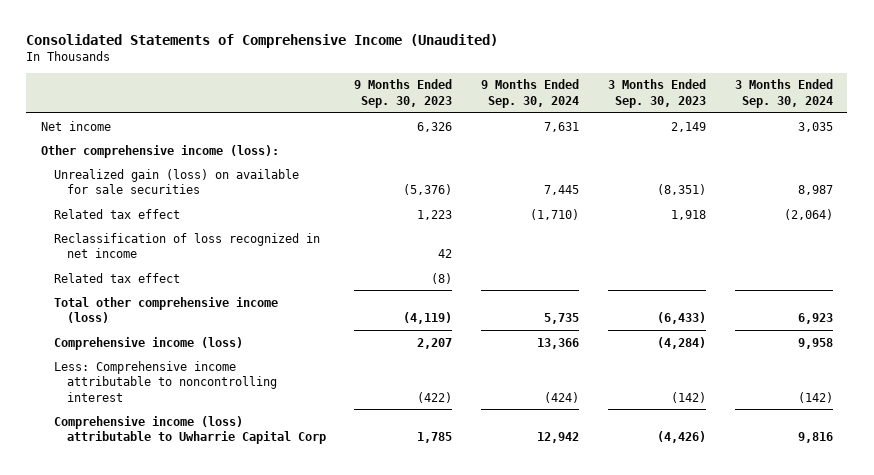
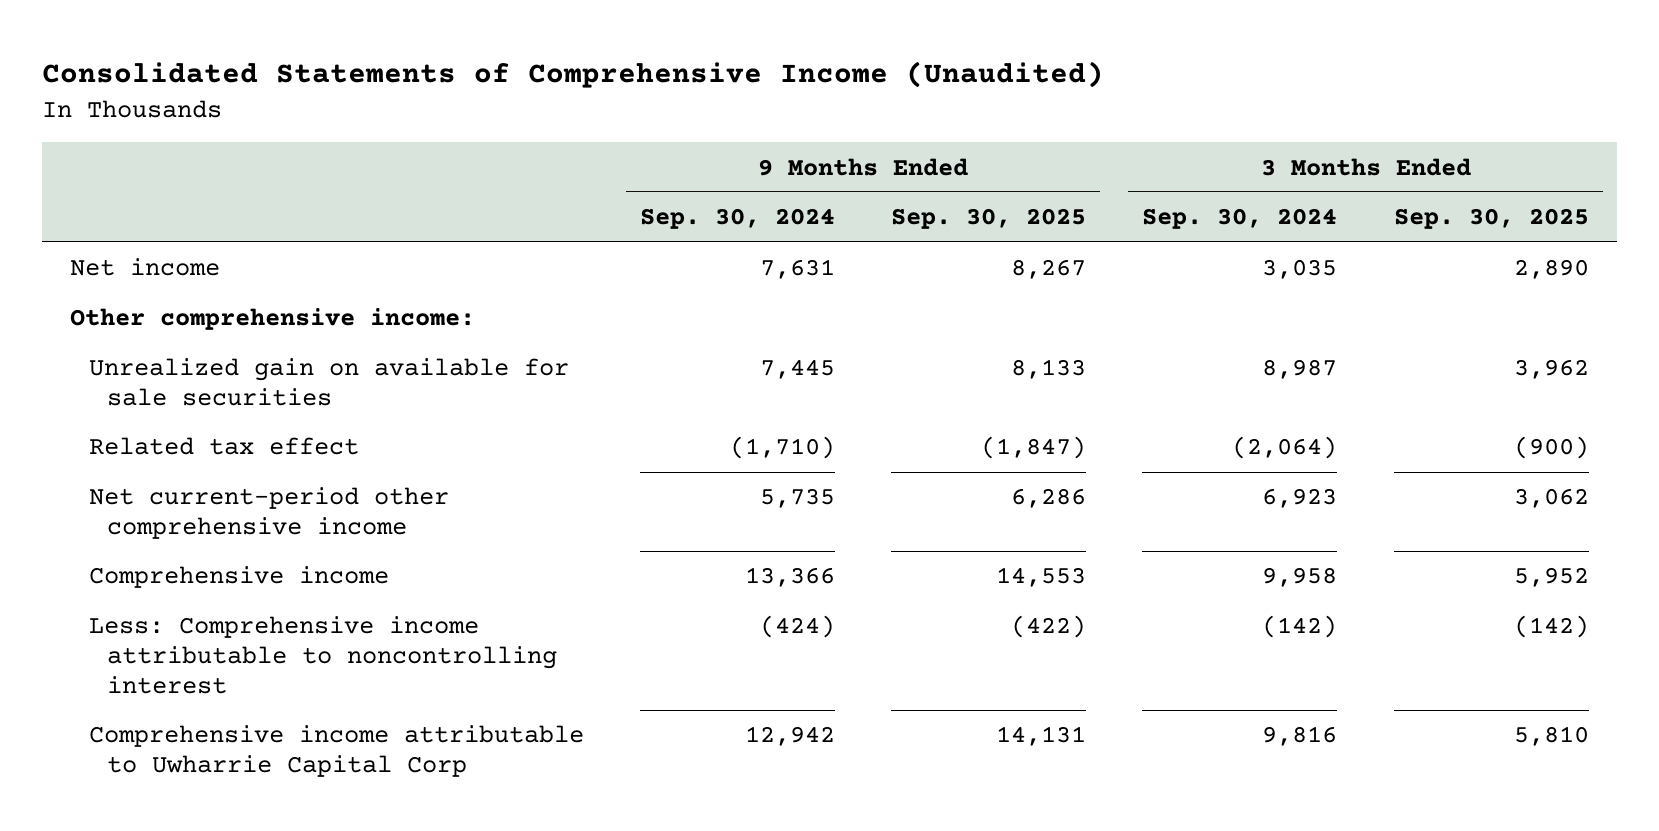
- | 9 Months Ended Sep. 30, 2023 | 9 Months Ended Sep. 30, 2024 | 3 Months Ended Sep. 30, 2023 | 3 Months Ended Sep. 30, 2024
+ | 9 Months Ended Sep. 30, 2024 | 9 Months Ended Sep. 30, 2025 | 3 Months Ended Sep. 30, 2024 | 3 Months Ended Sep. 30, 2025
- Other comprehensive income (loss):
- Unrealized gain (loss) on available for sale securities | (5,376) | 7,445 | (8,351) | 8,987
+ Other comprehensive income:
+ Unrealized gain on available for sale securities | 7,445 | 8,133 | 8,987 | 3,962
- Reclassification of loss recognized in net income | 42 | | |
- Related tax effect | (8) | | |
- Total other comprehensive income (loss) | (4,119) | 5,735 | (6,433) | 6,923
- Comprehensive income (loss) | 2,207 | 13,366 | (4,284) | 9,958
+ Net current-period other comprehensive income | 5,735 | 6,286 | 6,923 | 3,062
+ Comprehensive income | 13,366 | 14,553 | 9,958 | 5,952
- Comprehensive income (loss) attributable to Uwharrie Capital Corp | 1,785 | 12,942 | (4,426) | 9,816
+ Comprehensive income attributable to Uwharrie Capital Corp | 12,942 | 14,131 | 9,816 | 5,810

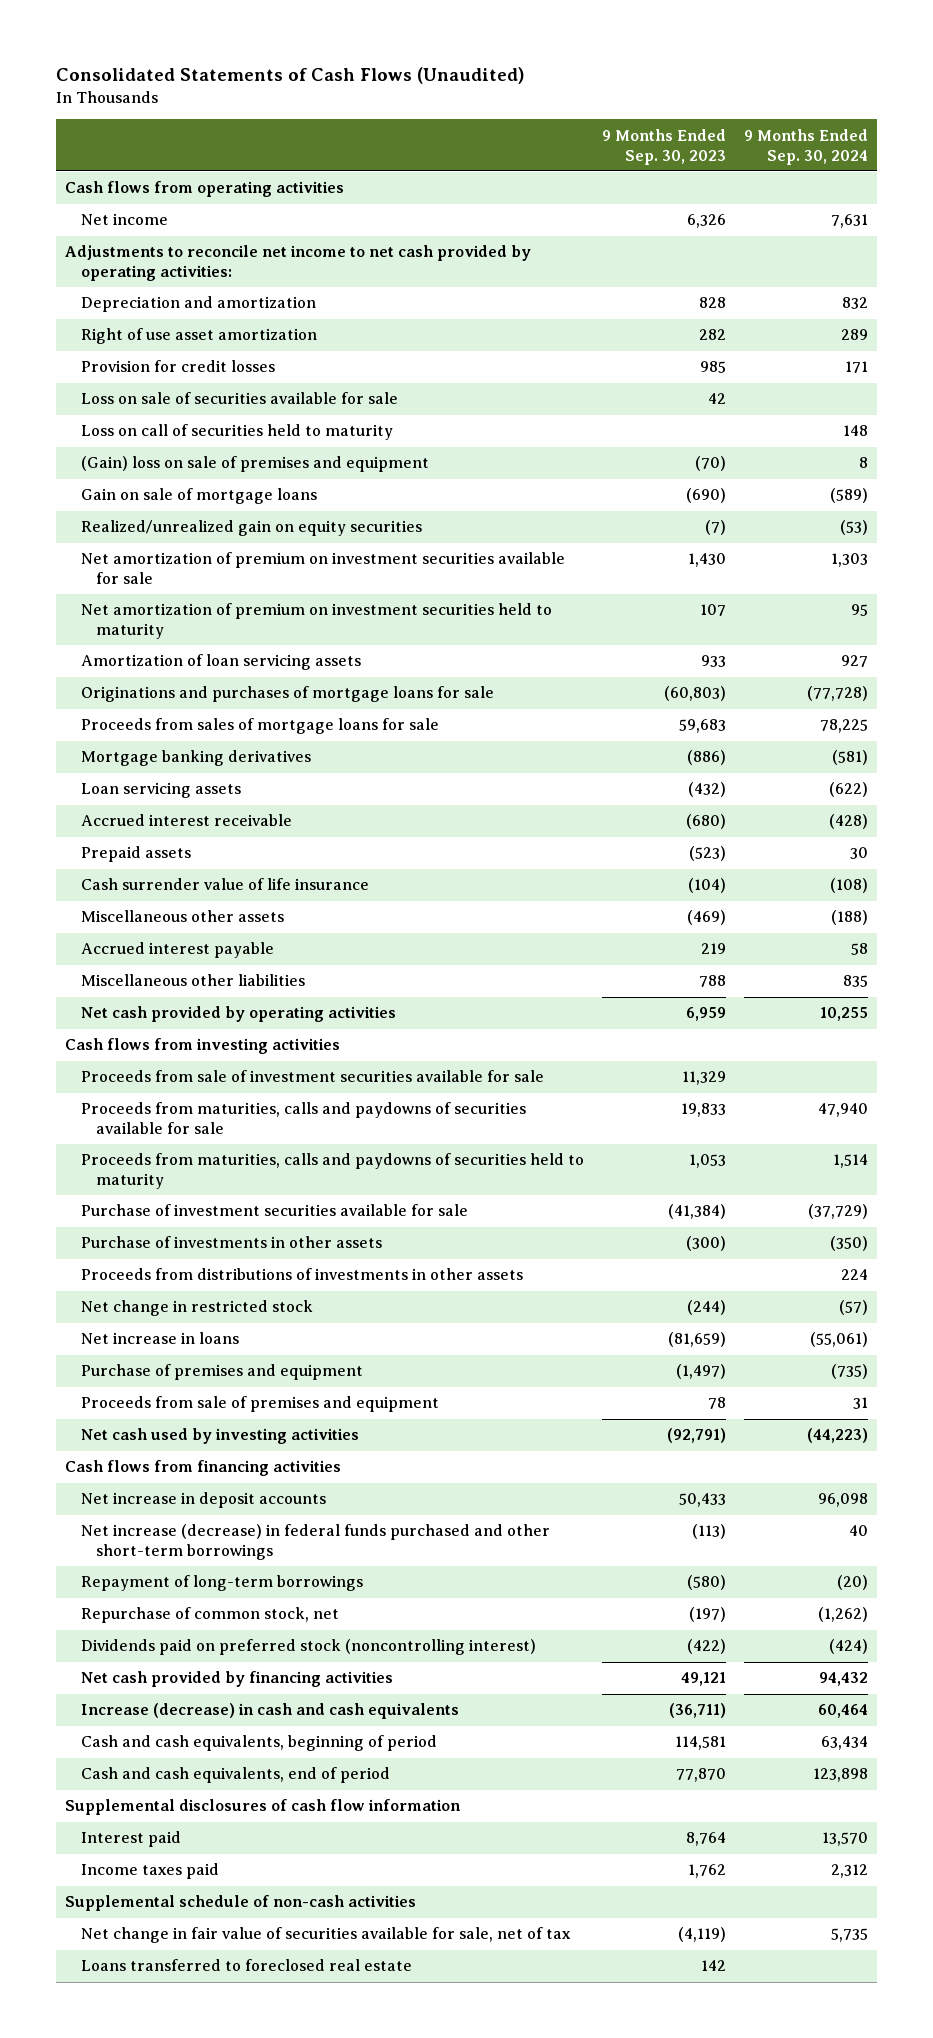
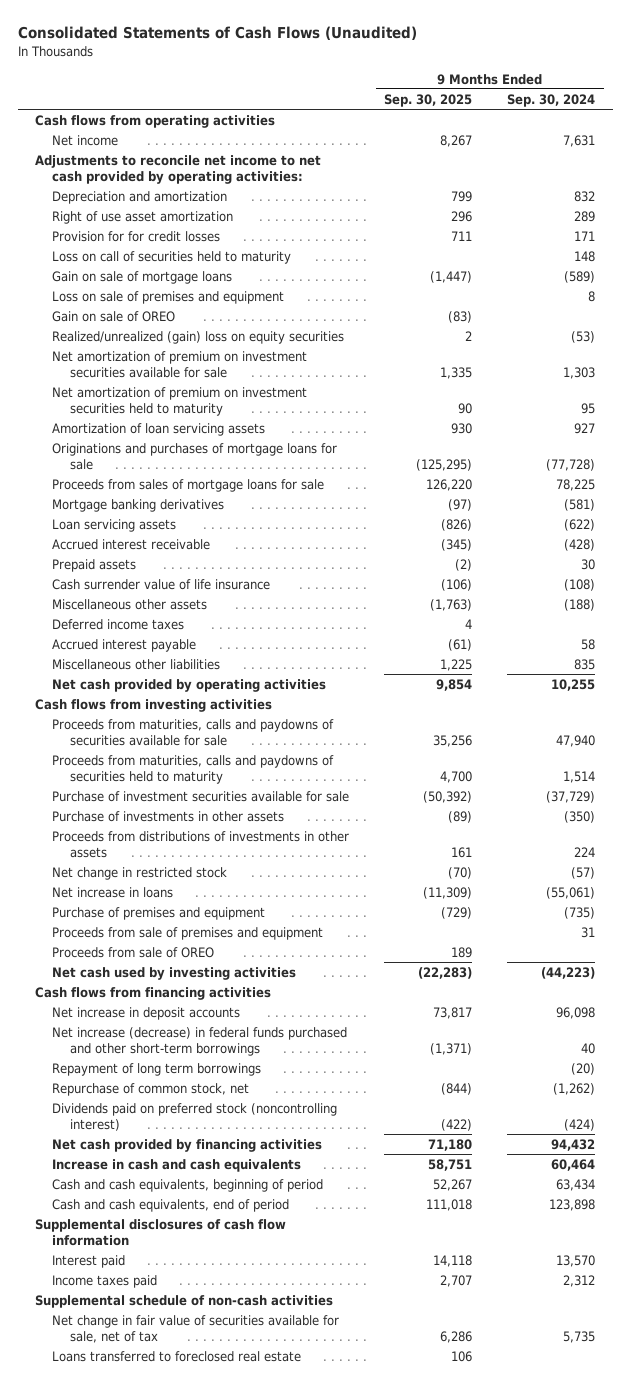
- | 9 Months Ended Sep. 30, 2023 | 9 Months Ended Sep. 30, 2024
+ | 9 Months Ended Sep. 30, 2025 | 9 Months Ended Sep. 30, 2024
- Provision for credit losses | 985 | 171
- Loss on sale of securities available for sale | 42 |
+ Provision for for credit losses | 711 | 171
- (Gain) loss on sale of premises and equipment | (70) | 8
- Realized/unrealized gain on equity securities | (7) | (53)
+ Loss on sale of premises and equipment | | 8
+ Gain on sale of OREO | (83) |
+ Realized/unrealized (gain) loss on equity securities | 2 | (53)
+ Deferred income taxes | 4 |
- Proceeds from sale of investment securities available for sale | 11,329 |
+ Proceeds from sale of OREO | 189 |
- Repayment of long-term borrowings | (580) | (20)
+ Repayment of long term borrowings | | (20)
- Increase (decrease) in cash and cash equivalents | (36,711) | 60,464
+ Increase in cash and cash equivalents | 58,751 | 60,464

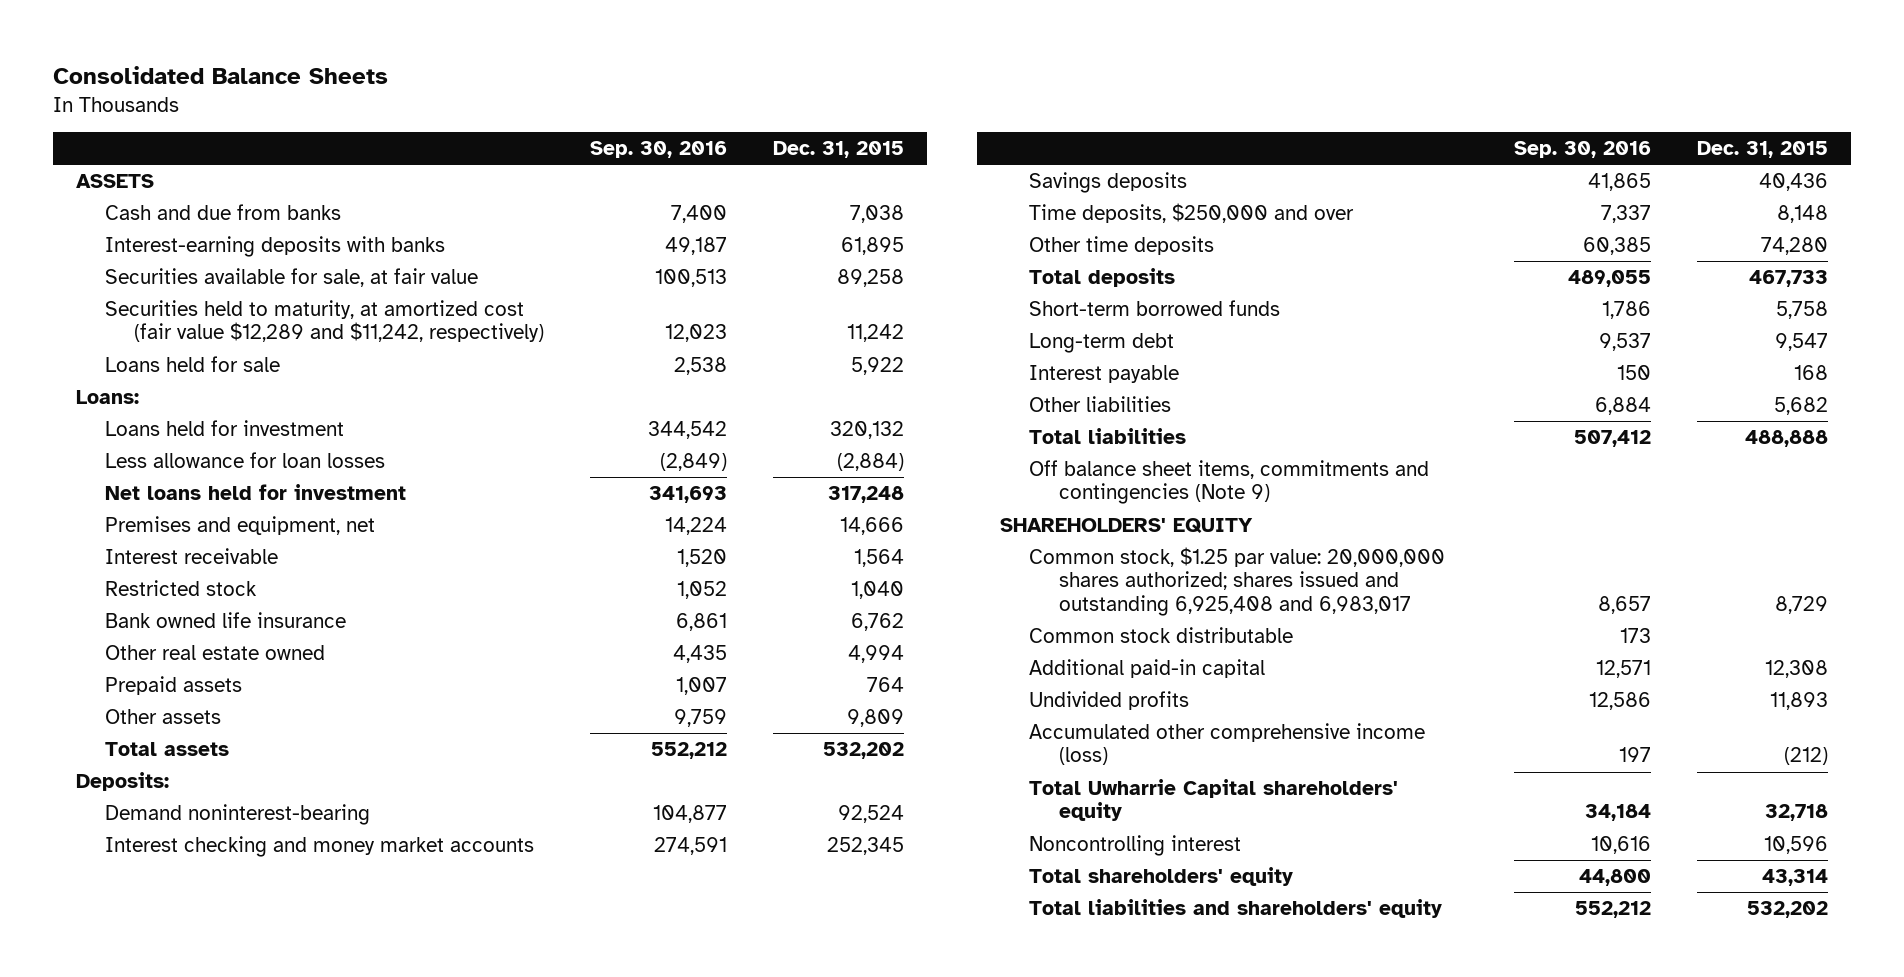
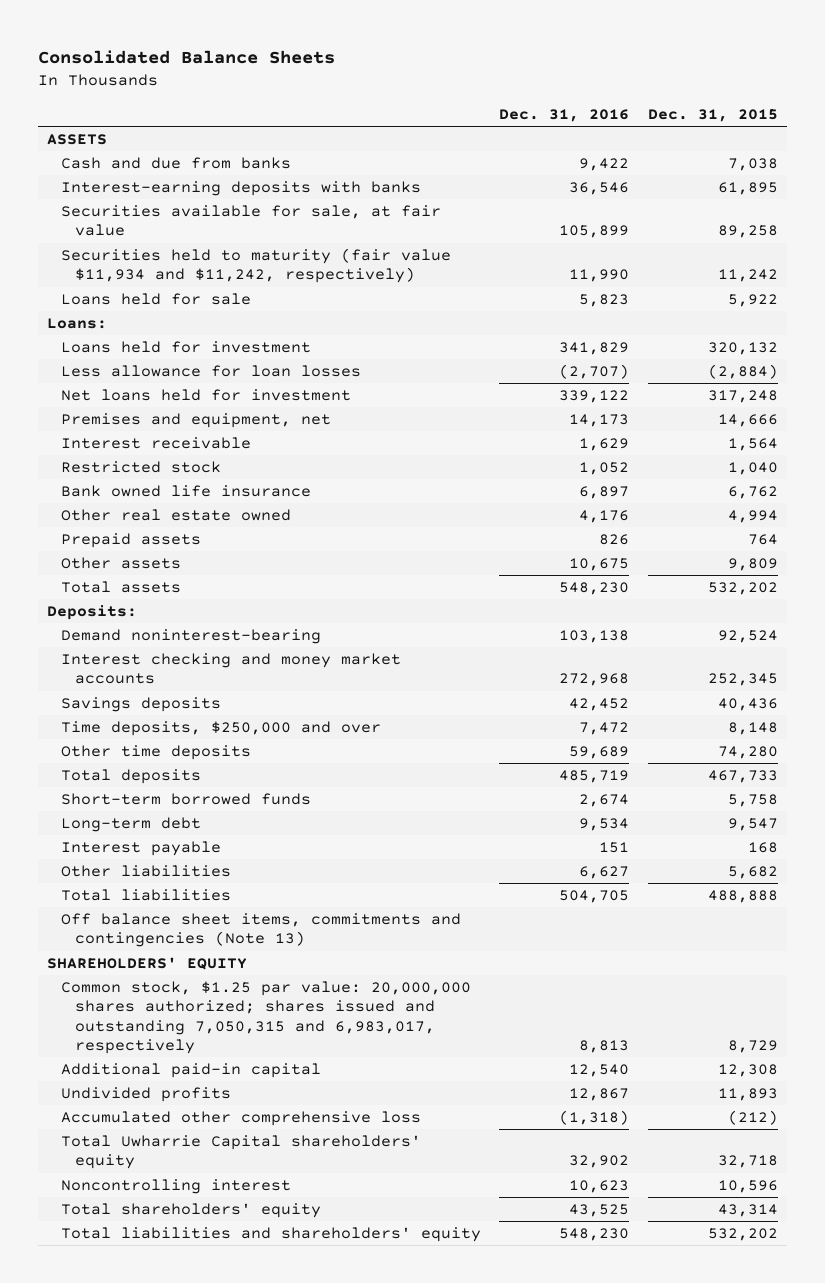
- | Sep. 30, 2016 | Dec. 31, 2015
+ | Dec. 31, 2016 | Dec. 31, 2015
- Securities held to maturity, at amortized cost (fair value $12,289 and $11,242, respectively) | 12,023 | 11,242
+ Securities held to maturity (fair value $11,934 and $11,242, respectively) | 11,990 | 11,242
- Off balance sheet items, commitments and contingencies (Note 9)
+ Off balance sheet items, commitments and contingencies (Note 13)
- Common stock, $1.25 par value: 20,000,000 shares authorized; shares issued and outstanding 6,925,408 and 6,983,017 | 8,657 | 8,729
- Common stock distributable | 173 |
+ Common stock, $1.25 par value: 20,000,000 shares authorized; shares issued and outstanding 7,050,315 and 6,983,017, respectively | 8,813 | 8,729
- Accumulated other comprehensive income (loss) | 197 | (212)
+ Accumulated other comprehensive loss | (1,318) | (212)

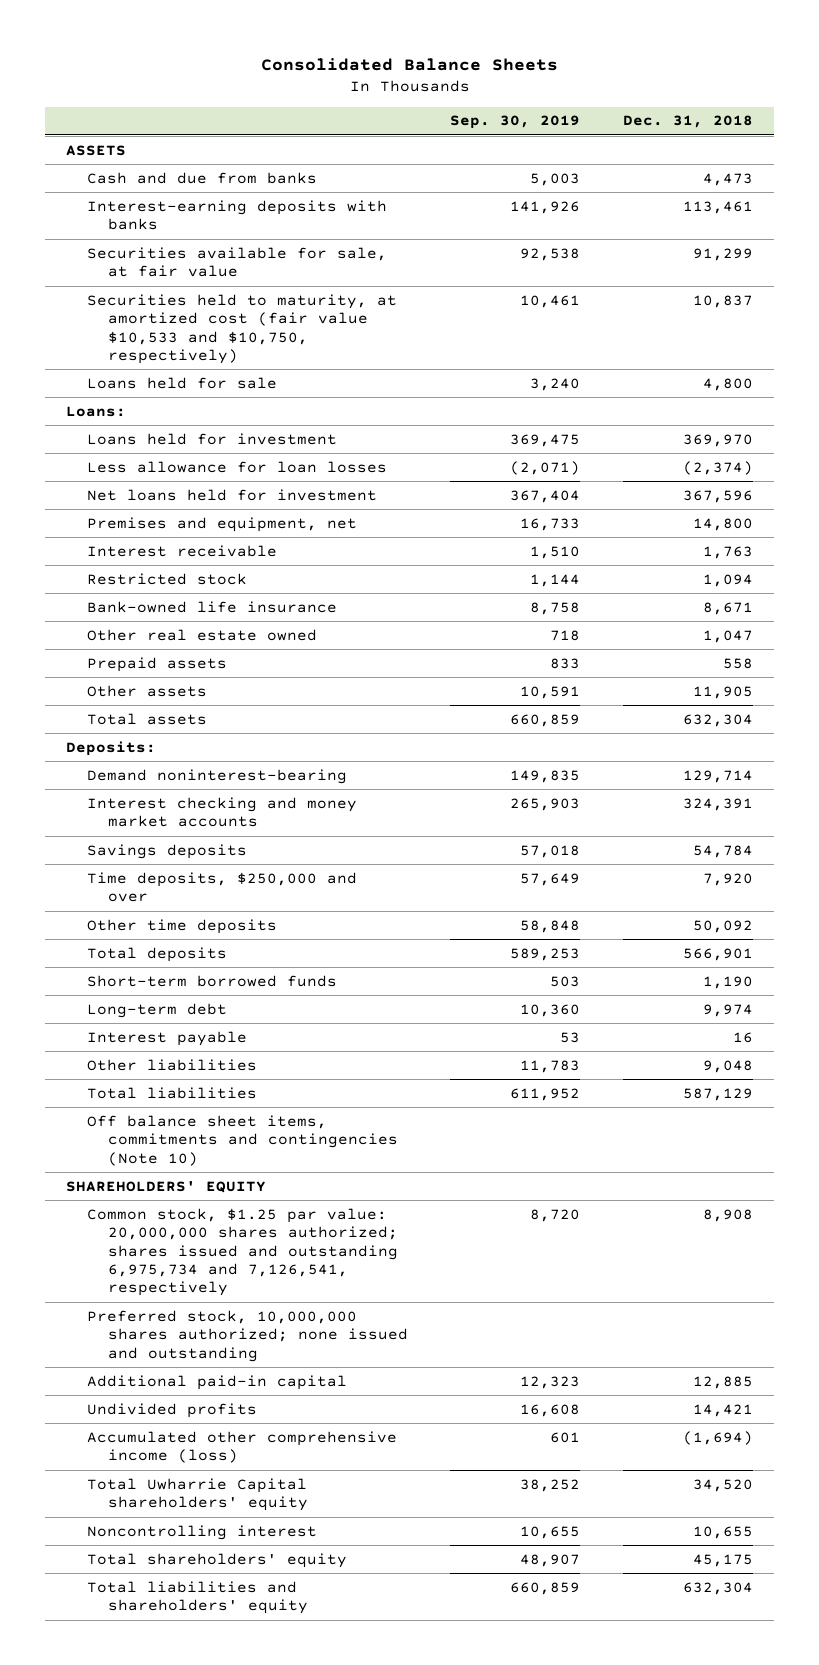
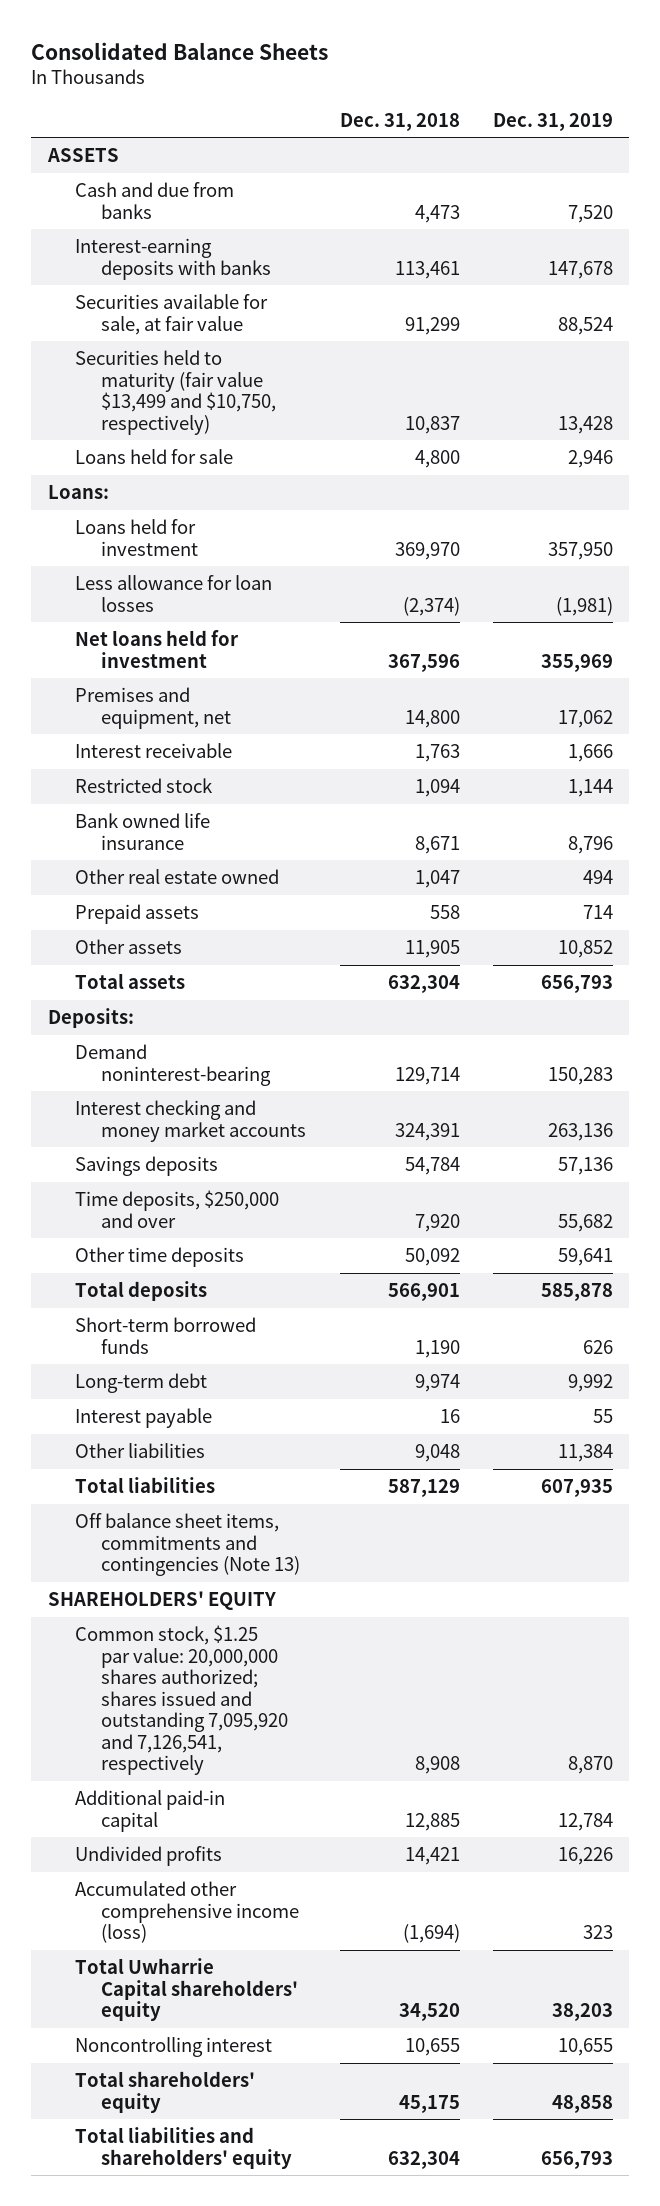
- | Sep. 30, 2019 | Dec. 31, 2018
+ | Dec. 31, 2018 | Dec. 31, 2019
- Securities held to maturity, at amortized cost (fair value $10,533 and $10,750, respectively) | 10,461 | 10,837
+ Securities held to maturity (fair value $13,499 and $10,750, respectively) | 10,837 | 13,428
- Bank-owned life insurance | 8,758 | 8,671
+ Bank owned life insurance | 8,671 | 8,796
- Off balance sheet items, commitments and contingencies (Note 10)
+ Off balance sheet items, commitments and contingencies (Note 13)
- Common stock, $1.25 par value: 20,000,000 shares authorized; shares issued and outstanding 6,975,734 and 7,126,541, respectively | 8,720 | 8,908
- Preferred stock, 10,000,000 shares authorized; none issued and outstanding
+ Common stock, $1.25 par value: 20,000,000 shares authorized; shares issued and outstanding 7,095,920 and 7,126,541, respectively | 8,908 | 8,870

